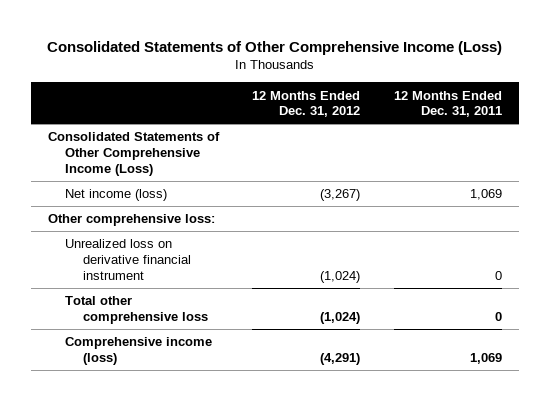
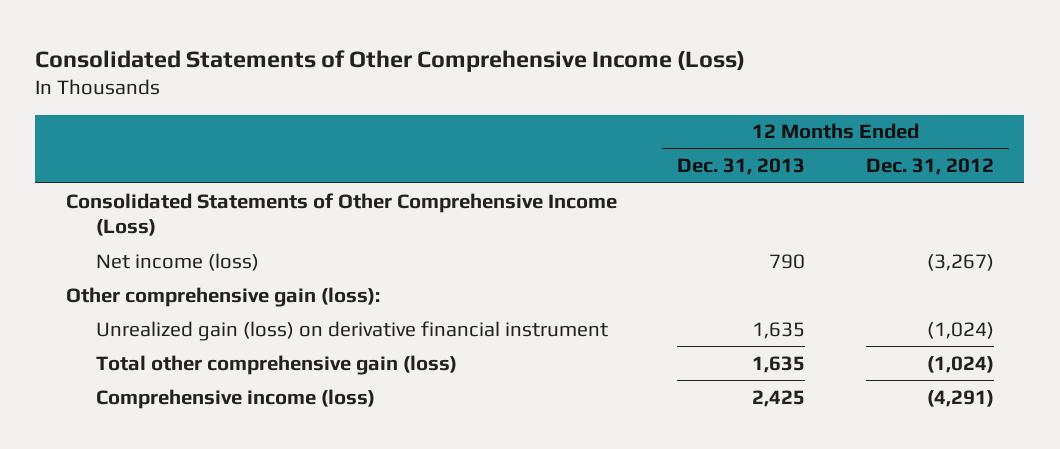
- | 12 Months Ended Dec. 31, 2012 | 12 Months Ended Dec. 31, 2011
+ | 12 Months Ended Dec. 31, 2013 | 12 Months Ended Dec. 31, 2012
- Other comprehensive loss:
- Unrealized loss on derivative financial instrument | (1,024) | 0
- Total other comprehensive loss | (1,024) | 0
+ Other comprehensive gain (loss):
+ Unrealized gain (loss) on derivative financial instrument | 1,635 | (1,024)
+ Total other comprehensive gain (loss) | 1,635 | (1,024)

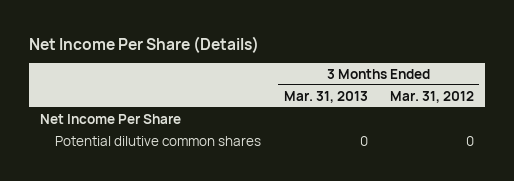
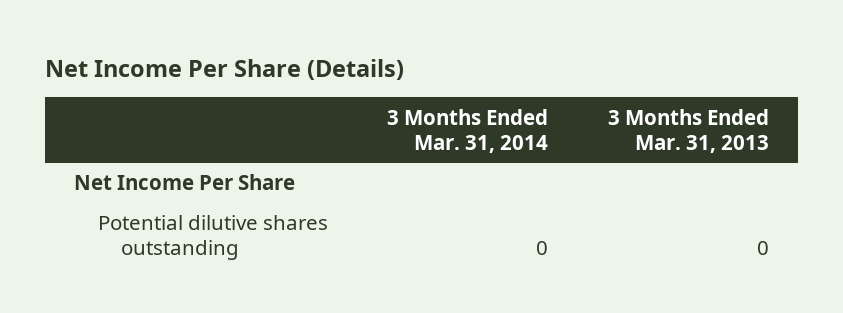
- | 3 Months Ended Mar. 31, 2013 | 3 Months Ended Mar. 31, 2012
+ | 3 Months Ended Mar. 31, 2014 | 3 Months Ended Mar. 31, 2013
- Potential dilutive common shares | 0 | 0
+ Potential dilutive shares outstanding | 0 | 0

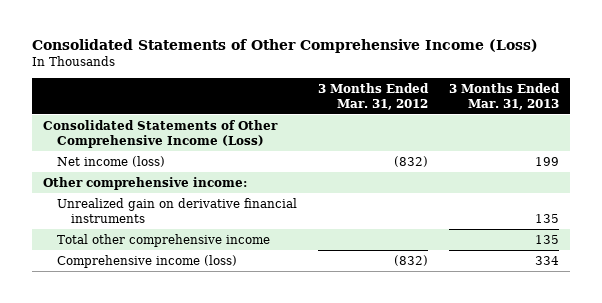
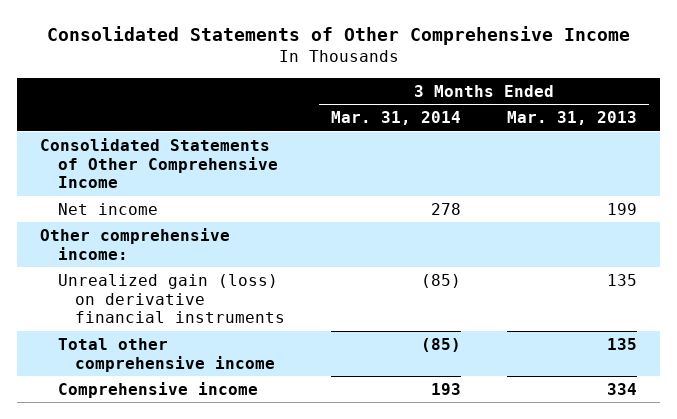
- Consolidated Statements of Other Comprehensive Income (Loss)
+ Consolidated Statements of Other Comprehensive Income
- | 3 Months Ended Mar. 31, 2012 | 3 Months Ended Mar. 31, 2013
+ | 3 Months Ended Mar. 31, 2014 | 3 Months Ended Mar. 31, 2013
- Consolidated Statements of Other Comprehensive Income (Loss)
- Net income (loss) | (832) | 199
+ Consolidated Statements of Other Comprehensive Income
+ Net income | 278 | 199
- Unrealized gain on derivative financial instruments | | 135
+ Unrealized gain (loss) on derivative financial instruments | (85) | 135
- Comprehensive income (loss) | (832) | 334
+ Comprehensive income | 193 | 334

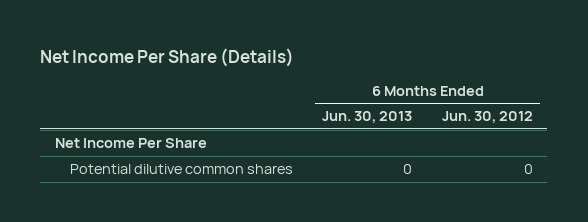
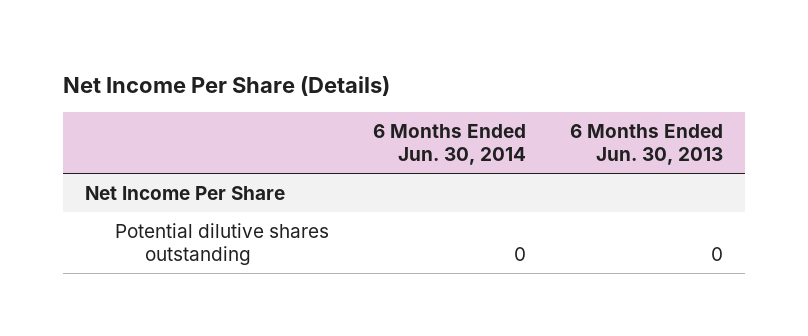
- | 6 Months Ended Jun. 30, 2013 | 6 Months Ended Jun. 30, 2012
+ | 6 Months Ended Jun. 30, 2014 | 6 Months Ended Jun. 30, 2013
- Potential dilutive common shares | 0 | 0
+ Potential dilutive shares outstanding | 0 | 0

